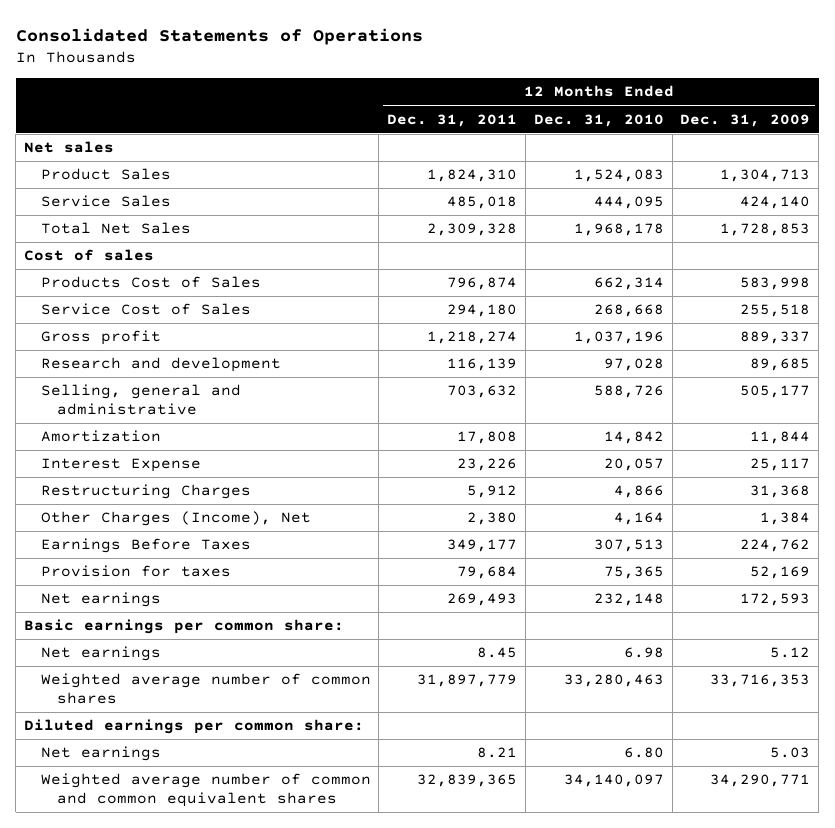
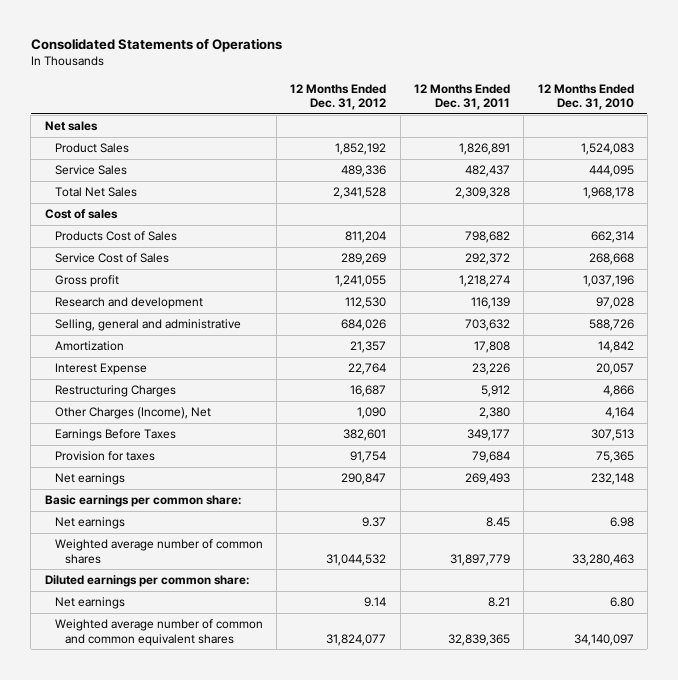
- | 12 Months Ended Dec. 31, 2011 | 12 Months Ended Dec. 31, 2010 | 12 Months Ended Dec. 31, 2009
+ | 12 Months Ended Dec. 31, 2012 | 12 Months Ended Dec. 31, 2011 | 12 Months Ended Dec. 31, 2010
- Product Sales | 1,824,310 | 1,524,083 | 1,304,713
- Service Sales | 485,018 | 444,095 | 424,140
+ Product Sales | 1,852,192 | 1,826,891 | 1,524,083
+ Service Sales | 489,336 | 482,437 | 444,095
- Products Cost of Sales | 796,874 | 662,314 | 583,998
- Service Cost of Sales | 294,180 | 268,668 | 255,518
+ Products Cost of Sales | 811,204 | 798,682 | 662,314
+ Service Cost of Sales | 289,269 | 292,372 | 268,668

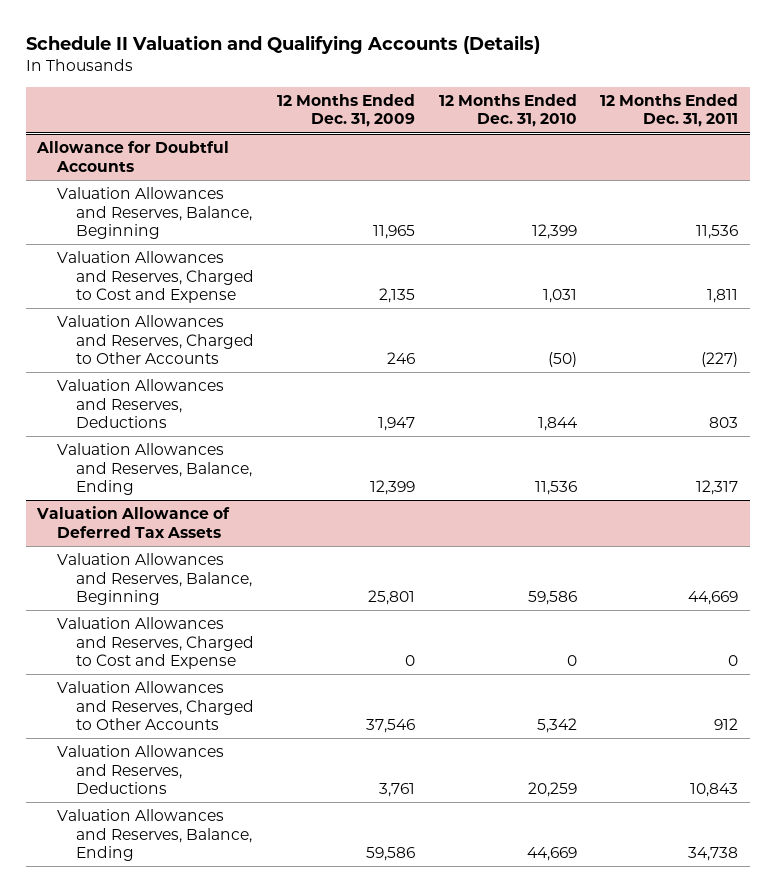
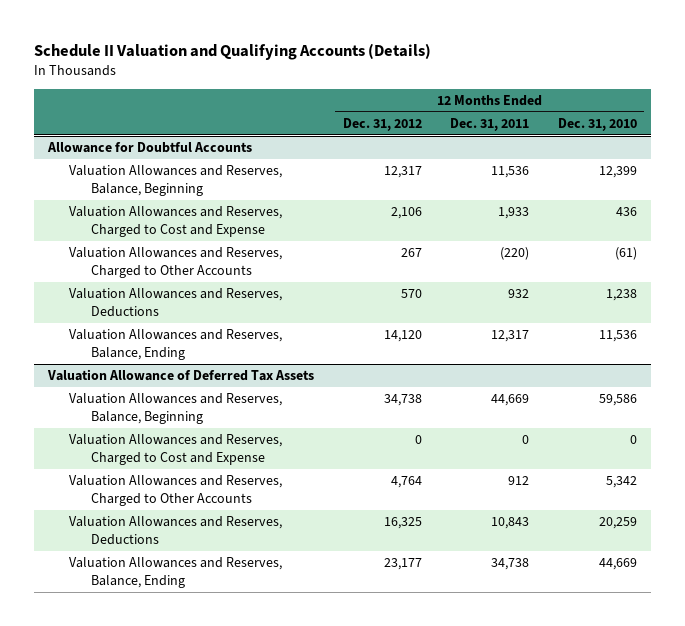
- | 12 Months Ended Dec. 31, 2009 | 12 Months Ended Dec. 31, 2010 | 12 Months Ended Dec. 31, 2011
+ | 12 Months Ended Dec. 31, 2012 | 12 Months Ended Dec. 31, 2011 | 12 Months Ended Dec. 31, 2010
@ Allowance for Doubtful Accounts
- Valuation Allowances and Reserves, Charged to Cost and Expense | 2,135 | 1,031 | 1,811
- Valuation Allowances and Reserves, Charged to Other Accounts | 246 | (50) | (227)
- Valuation Allowances and Reserves, Deductions | 1,947 | 1,844 | 803
+ Valuation Allowances and Reserves, Charged to Cost and Expense | 2,106 | 1,933 | 436
+ Valuation Allowances and Reserves, Charged to Other Accounts | 267 | (220) | (61)
+ Valuation Allowances and Reserves, Deductions | 570 | 932 | 1,238

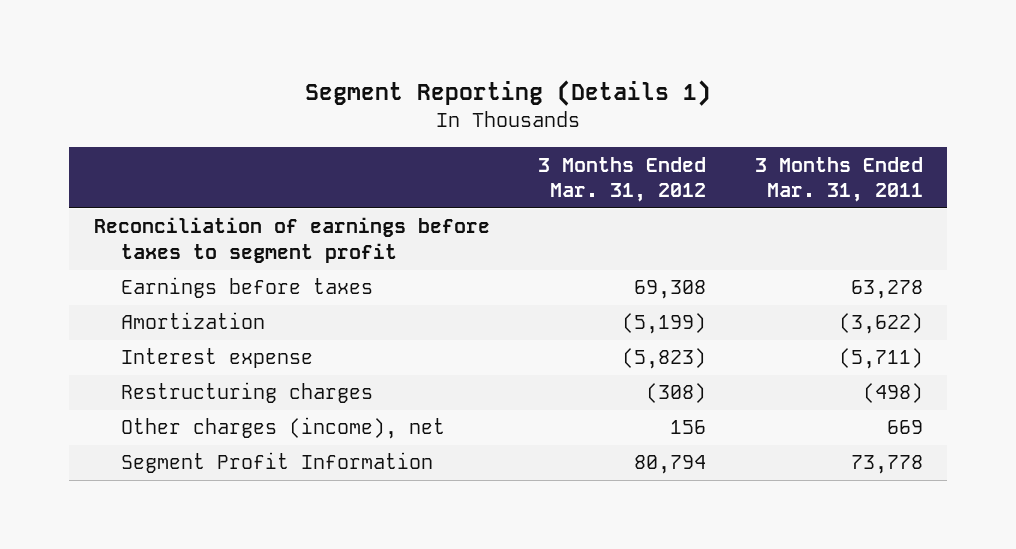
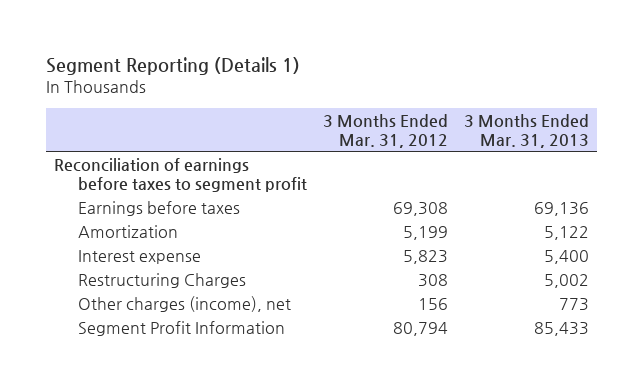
- | 3 Months Ended Mar. 31, 2012 | 3 Months Ended Mar. 31, 2011
+ | 3 Months Ended Mar. 31, 2012 | 3 Months Ended Mar. 31, 2013
- Amortization | (5,199) | (3,622)
- Interest expense | (5,823) | (5,711)
- Restructuring charges | (308) | (498)
+ Amortization | 5,199 | 5,122
+ Interest expense | 5,823 | 5,400
+ Restructuring Charges | 308 | 5,002

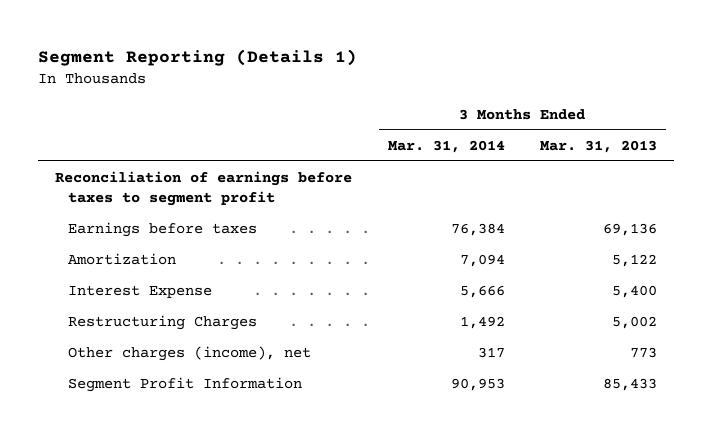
- | 3 Months Ended Mar. 31, 2012 | 3 Months Ended Mar. 31, 2013
+ | 3 Months Ended Mar. 31, 2014 | 3 Months Ended Mar. 31, 2013
- Interest expense | 5,823 | 5,400
+ Interest Expense | 5,666 | 5,400

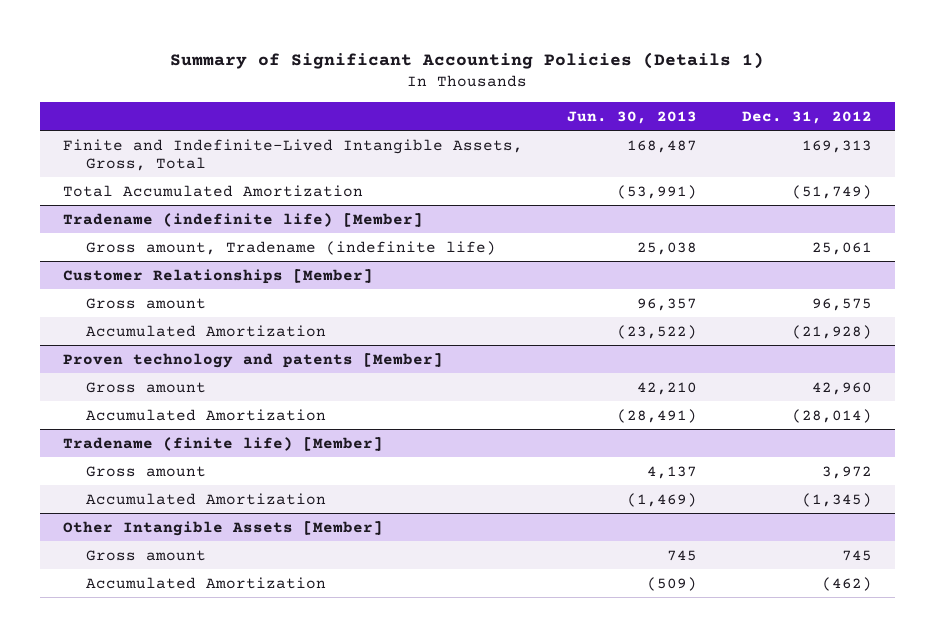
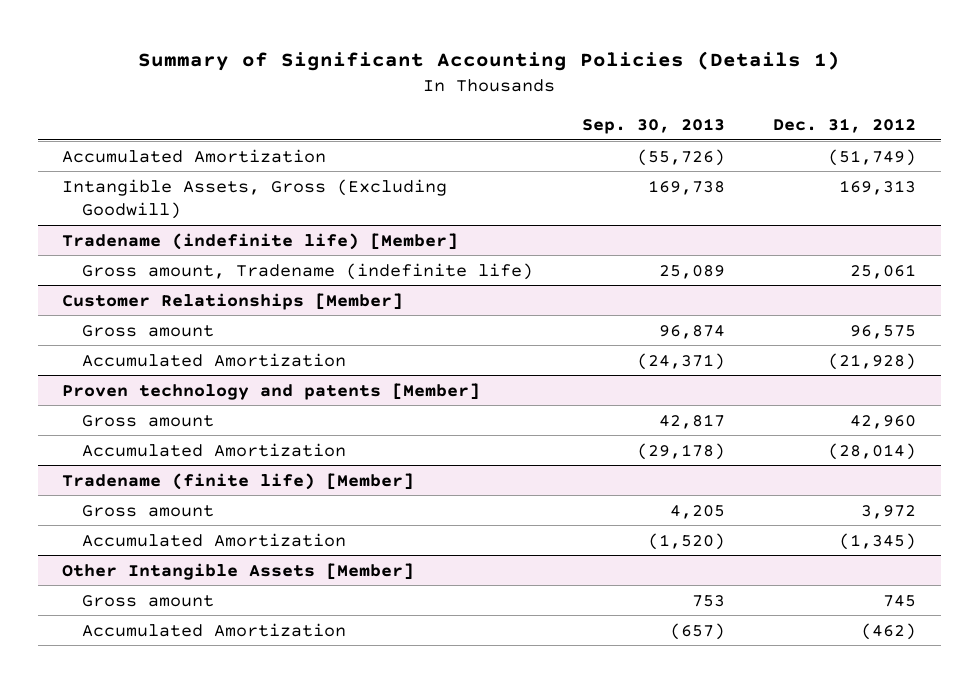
- | Jun. 30, 2013 | Dec. 31, 2012
+ | Sep. 30, 2013 | Dec. 31, 2012
- Finite and Indefinite-Lived Intangible Assets, Gross, Total | 168,487 | 169,313
- Total Accumulated Amortization | (53,991) | (51,749)
+ Accumulated Amortization | (55,726) | (51,749)
+ Intangible Assets, Gross (Excluding Goodwill) | 169,738 | 169,313

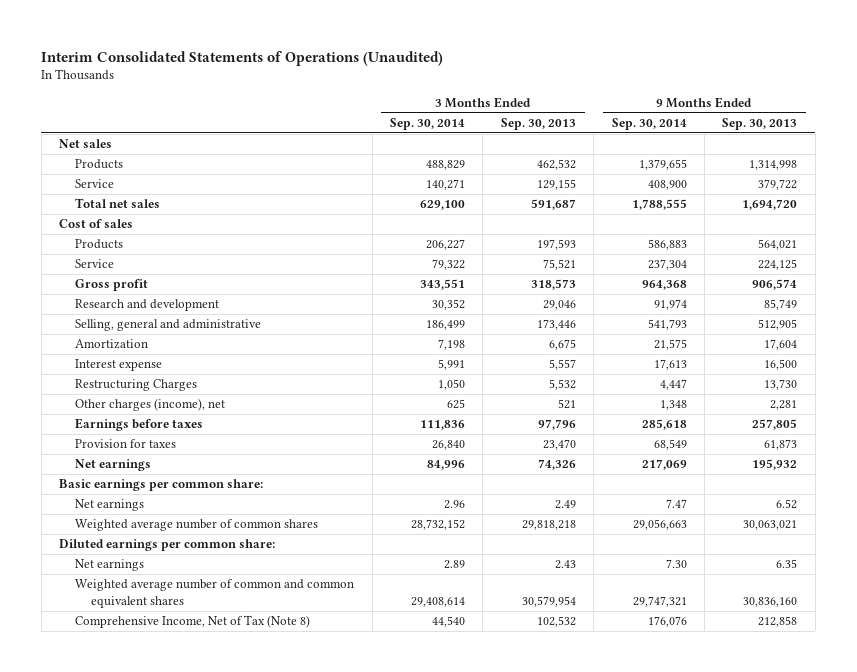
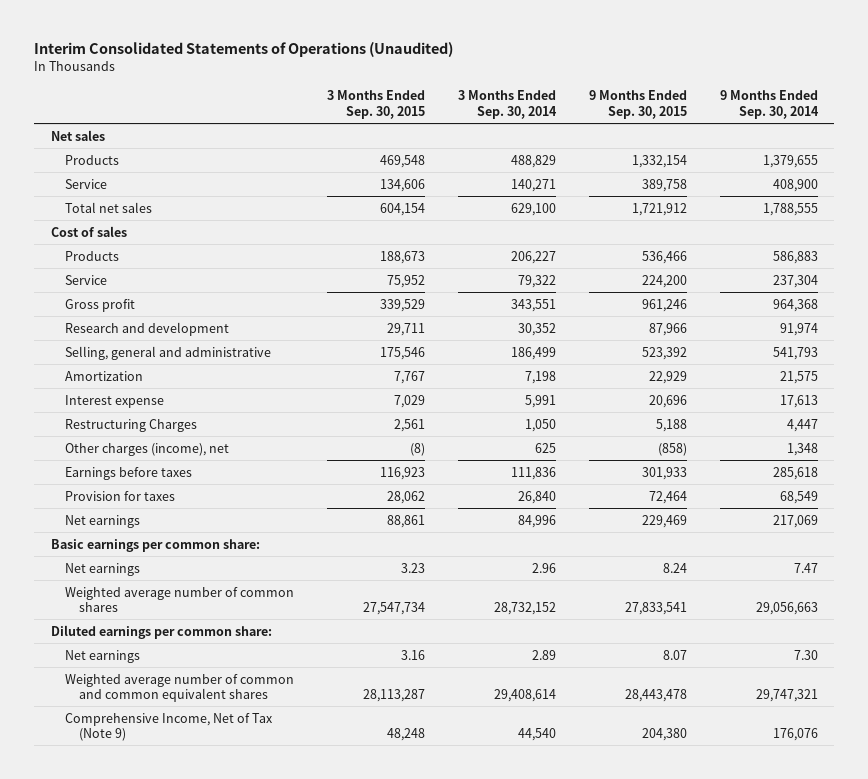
- | 3 Months Ended Sep. 30, 2014 | 3 Months Ended Sep. 30, 2013 | 9 Months Ended Sep. 30, 2014 | 9 Months Ended Sep. 30, 2013
+ | 3 Months Ended Sep. 30, 2015 | 3 Months Ended Sep. 30, 2014 | 9 Months Ended Sep. 30, 2015 | 9 Months Ended Sep. 30, 2014
- Comprehensive Income, Net of Tax (Note 8) | 44,540 | 102,532 | 176,076 | 212,858
+ Comprehensive Income, Net of Tax (Note 9) | 48,248 | 44,540 | 204,380 | 176,076

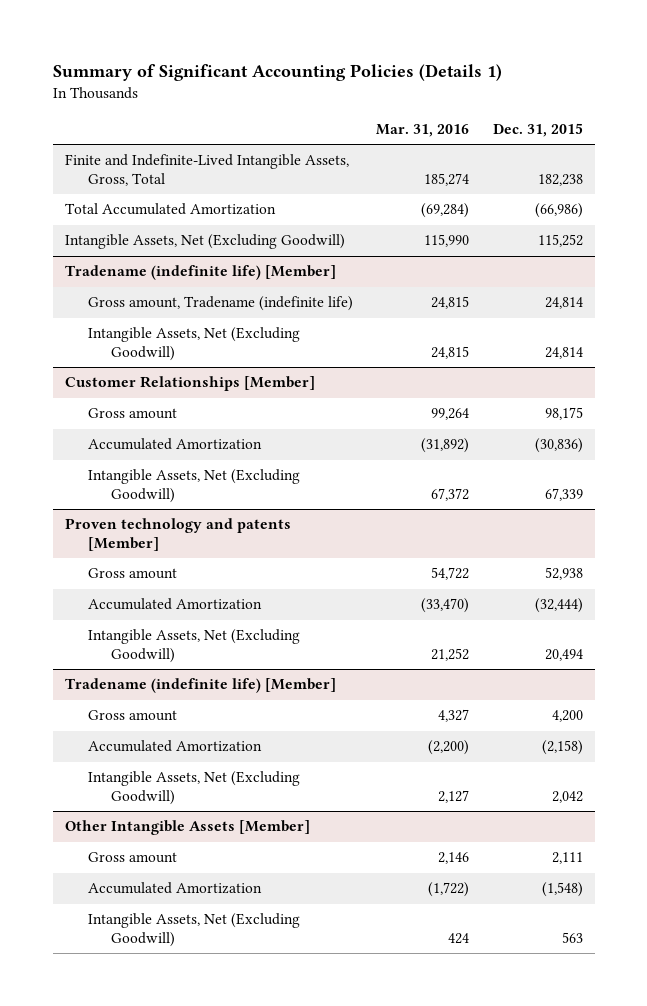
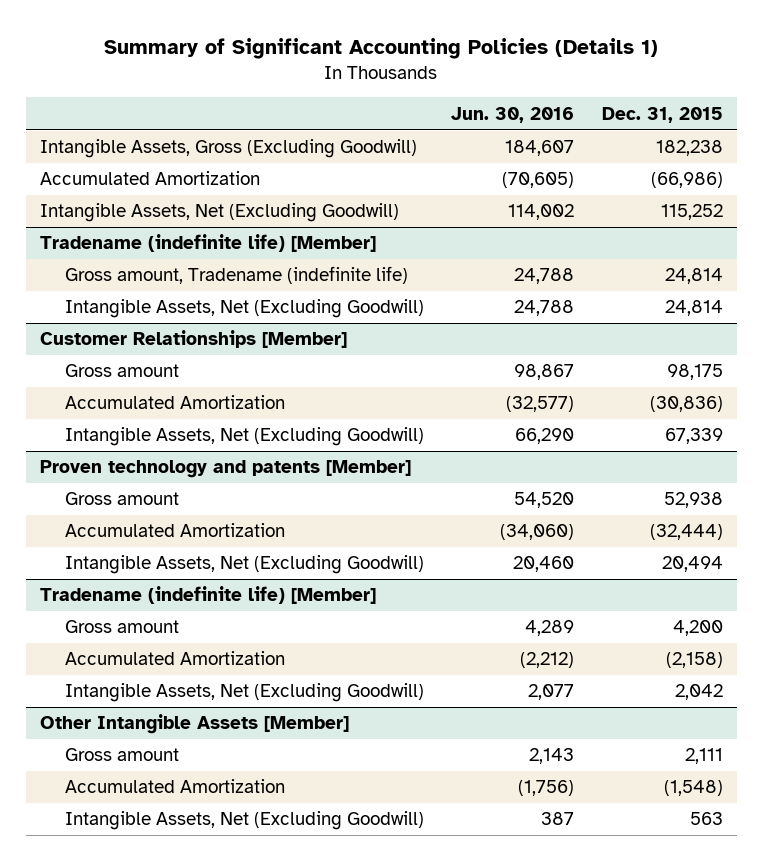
- | Mar. 31, 2016 | Dec. 31, 2015
+ | Jun. 30, 2016 | Dec. 31, 2015
- Finite and Indefinite-Lived Intangible Assets, Gross, Total | 185,274 | 182,238
- Total Accumulated Amortization | (69,284) | (66,986)
+ Intangible Assets, Gross (Excluding Goodwill) | 184,607 | 182,238
+ Accumulated Amortization | (70,605) | (66,986)

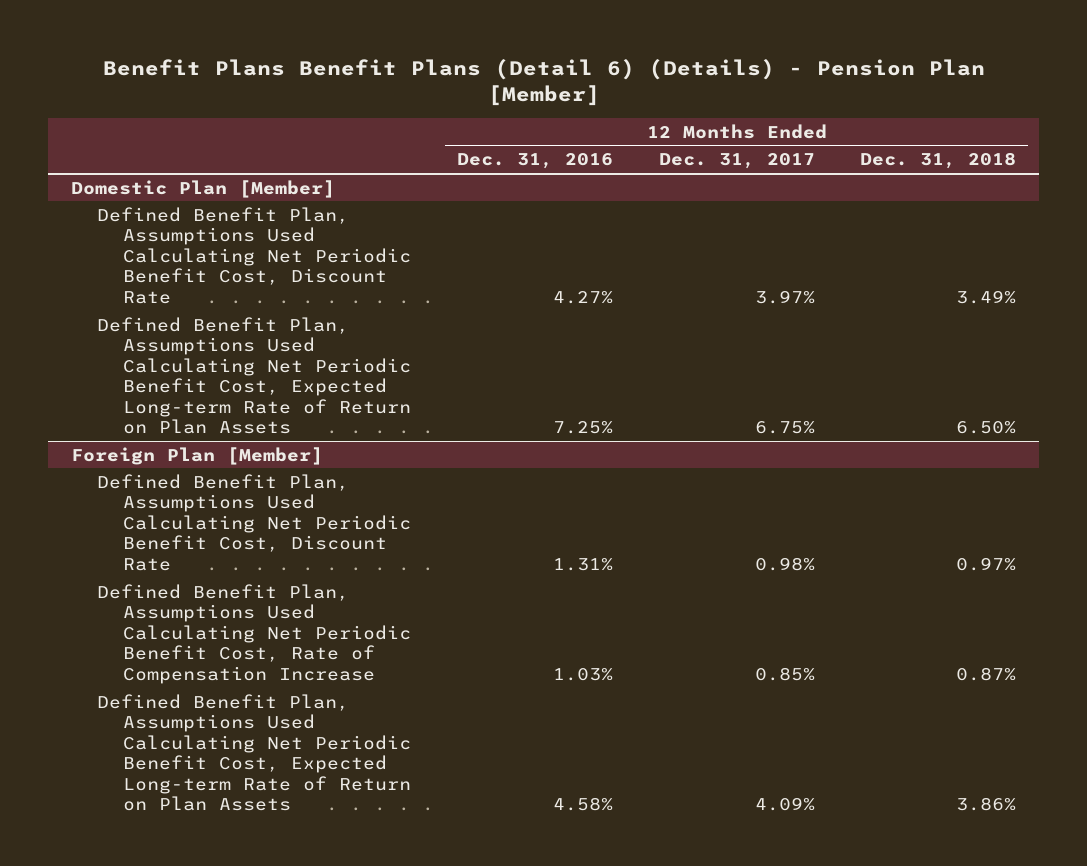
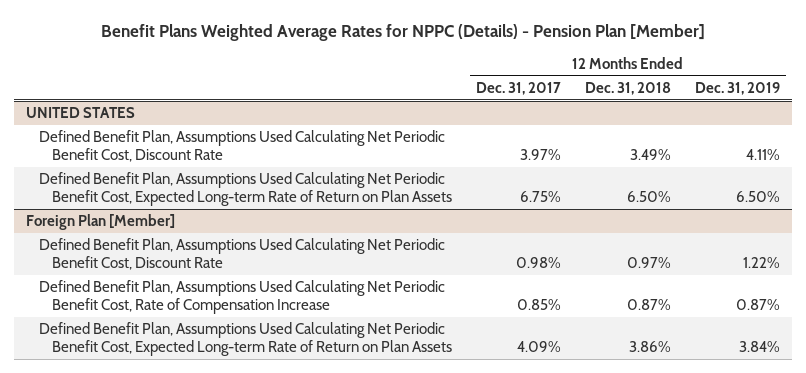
- Benefit Plans Benefit Plans (Detail 6) (Details) - Pension Plan [Member]
+ Benefit Plans Weighted Average Rates for NPPC (Details) - Pension Plan [Member]
- | 12 Months Ended Dec. 31, 2016 | 12 Months Ended Dec. 31, 2017 | 12 Months Ended Dec. 31, 2018
+ | 12 Months Ended Dec. 31, 2017 | 12 Months Ended Dec. 31, 2018 | 12 Months Ended Dec. 31, 2019
- Domestic Plan [Member]
+ UNITED STATES

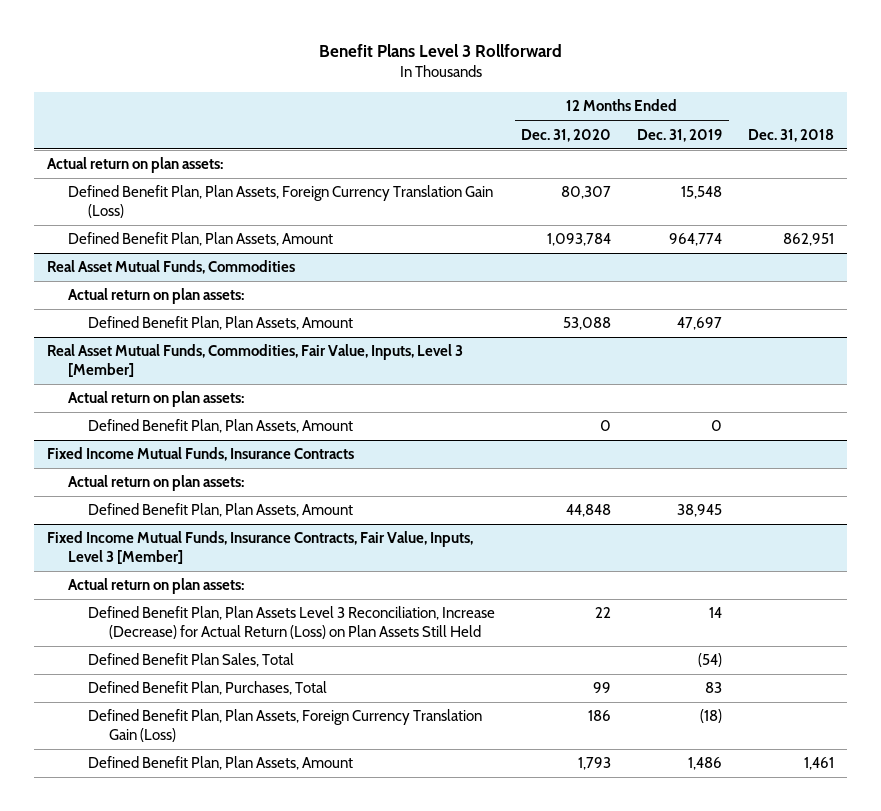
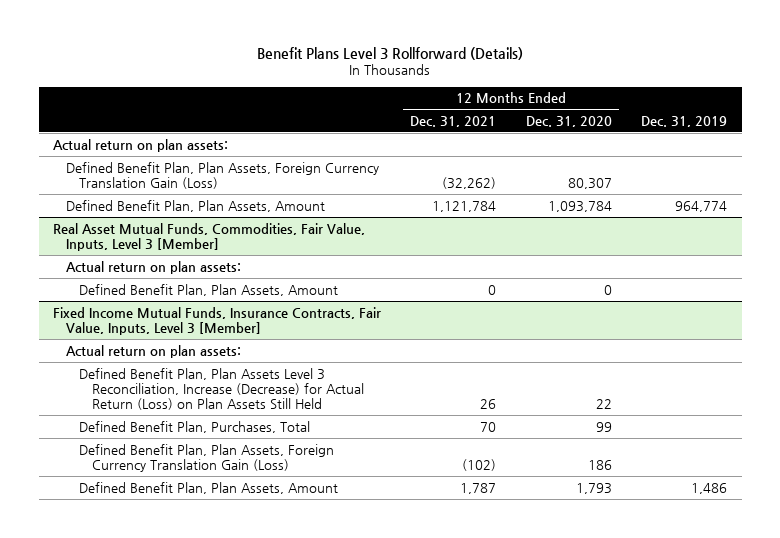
- Benefit Plans Level 3 Rollforward
+ Benefit Plans Level 3 Rollforward (Details)
- | 12 Months Ended Dec. 31, 2020 | 12 Months Ended Dec. 31, 2019 | Dec. 31, 2018
+ | 12 Months Ended Dec. 31, 2021 | 12 Months Ended Dec. 31, 2020 | Dec. 31, 2019
- Real Asset Mutual Funds, Commodities
- Actual return on plan assets:
- Defined Benefit Plan, Plan Assets, Amount | 53,088 | 47,697 |
- Fixed Income Mutual Funds, Insurance Contracts
- Actual return on plan assets:
- Defined Benefit Plan, Plan Assets, Amount | 44,848 | 38,945 |
@ Fixed Income Mutual Funds, Insurance Contracts, Fair Value, Inputs, Level 3 [Member]
- Defined Benefit Plan Sales, Total | | (54) |

